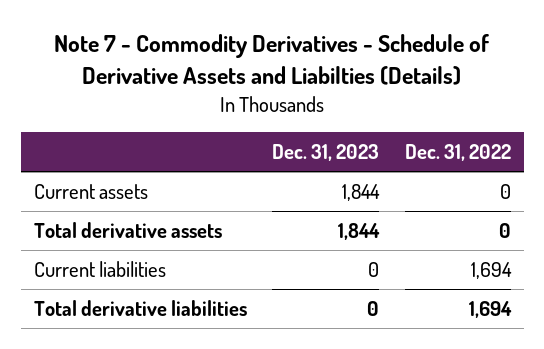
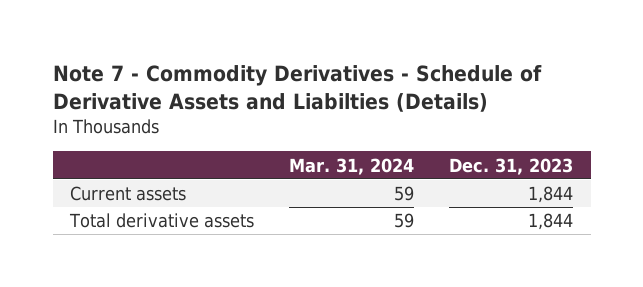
- | Dec. 31, 2023 | Dec. 31, 2022
+ | Mar. 31, 2024 | Dec. 31, 2023
- Current liabilities | 0 | 1,694
- Total derivative liabilities | 0 | 1,694

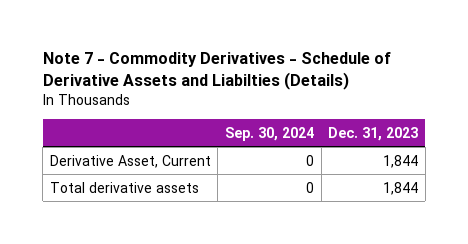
- | Mar. 31, 2024 | Dec. 31, 2023
+ | Sep. 30, 2024 | Dec. 31, 2023
- Current assets | 59 | 1,844
+ Derivative Asset, Current | 0 | 1,844

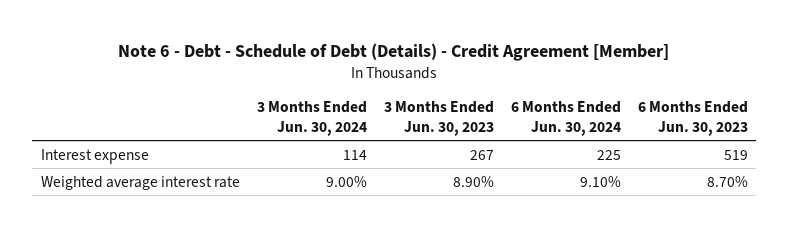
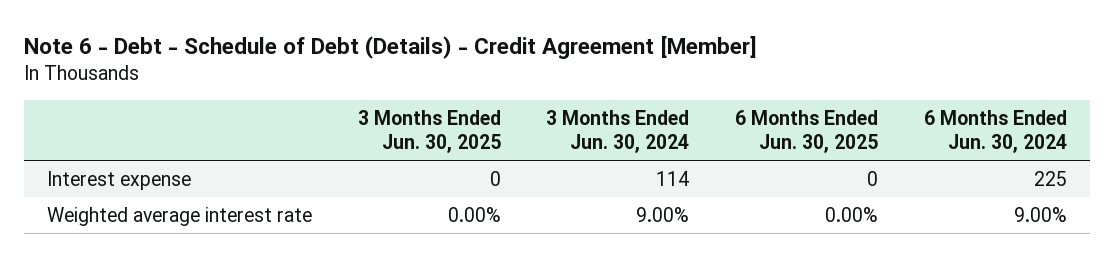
- | 3 Months Ended Jun. 30, 2024 | 3 Months Ended Jun. 30, 2023 | 6 Months Ended Jun. 30, 2024 | 6 Months Ended Jun. 30, 2023
+ | 3 Months Ended Jun. 30, 2025 | 3 Months Ended Jun. 30, 2024 | 6 Months Ended Jun. 30, 2025 | 6 Months Ended Jun. 30, 2024
- Weighted average interest rate | 9.00% | 8.90% | 9.10% | 8.70%
+ Weighted average interest rate | 0.00% | 9.00% | 0.00% | 9.00%

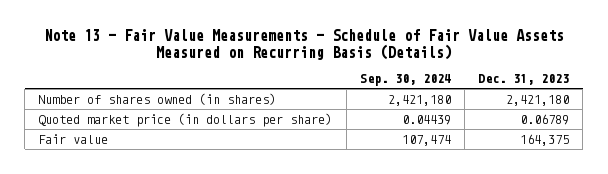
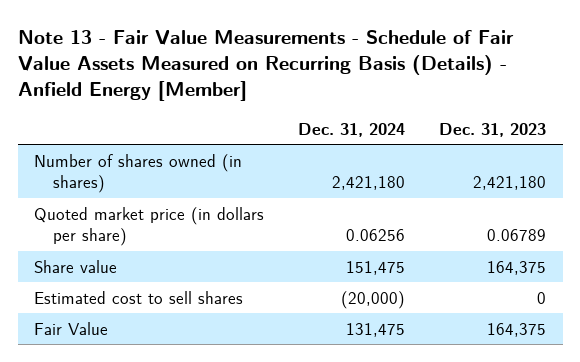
- Note 13 - Fair Value Measurements - Schedule of Fair Value Assets Measured on Recurring Basis (Details)
+ Note 13 - Fair Value Measurements - Schedule of Fair Value Assets Measured on Recurring Basis (Details) - Anfield Energy [Member]
- | Sep. 30, 2024 | Dec. 31, 2023
+ | Dec. 31, 2024 | Dec. 31, 2023
- Fair value | 107,474 | 164,375
+ Share value | 151,475 | 164,375
+ Estimated cost to sell shares | (20,000) | 0
+ Fair Value | 131,475 | 164,375

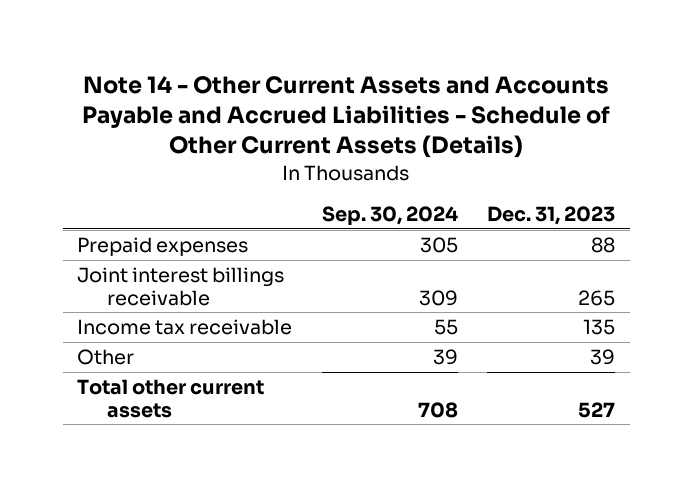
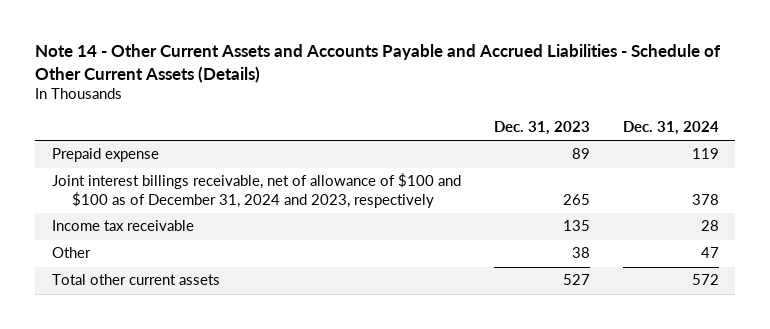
- | Sep. 30, 2024 | Dec. 31, 2023
+ | Dec. 31, 2023 | Dec. 31, 2024
- Prepaid expenses | 305 | 88
- Joint interest billings receivable | 309 | 265
+ Prepaid expense | 89 | 119
+ Joint interest billings receivable, net of allowance of $100 and $100 as of December 31, 2024 and 2023, respectively | 265 | 378
- Other | 39 | 39
+ Other | 38 | 47

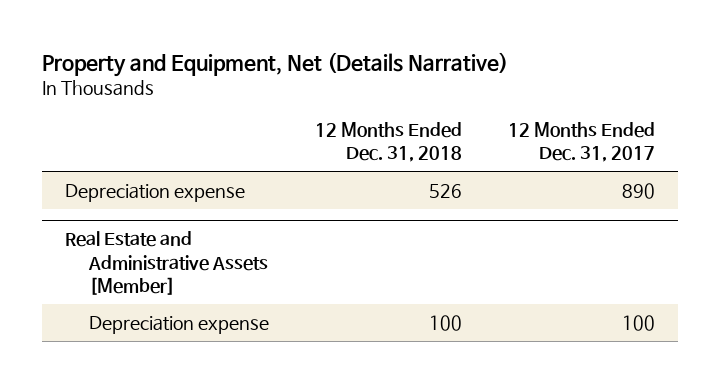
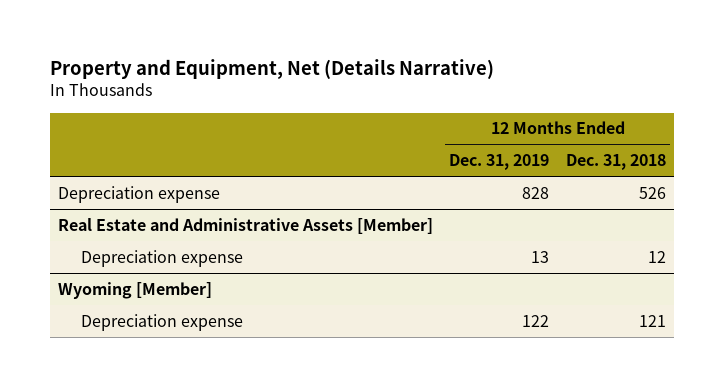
- | 12 Months Ended Dec. 31, 2018 | 12 Months Ended Dec. 31, 2017
+ | 12 Months Ended Dec. 31, 2019 | 12 Months Ended Dec. 31, 2018
@ Real Estate and Administrative Assets [Member]
- Depreciation expense | 100 | 100
+ Depreciation expense | 13 | 12
+ Wyoming [Member]
+ Depreciation expense | 122 | 121

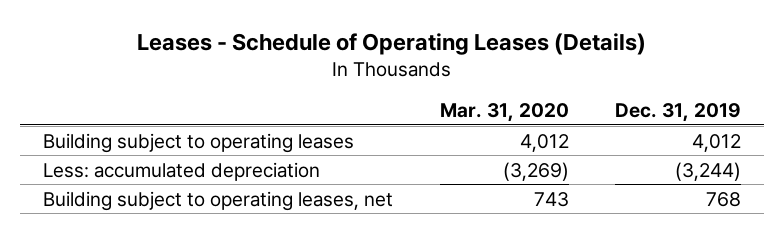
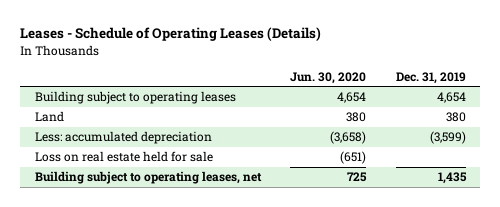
- | Mar. 31, 2020 | Dec. 31, 2019
+ | Jun. 30, 2020 | Dec. 31, 2019
- Building subject to operating leases | 4,012 | 4,012
- Less: accumulated depreciation | (3,269) | (3,244)
- Building subject to operating leases, net | 743 | 768
+ Building subject to operating leases | 4,654 | 4,654
+ Land | 380 | 380
+ Less: accumulated depreciation | (3,658) | (3,599)
+ Loss on real estate held for sale | (651) |
+ Building subject to operating leases, net | 725 | 1,435

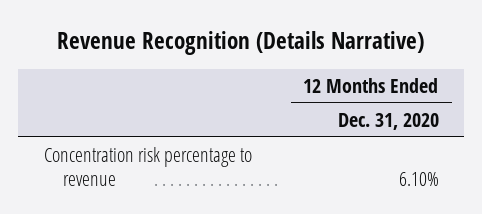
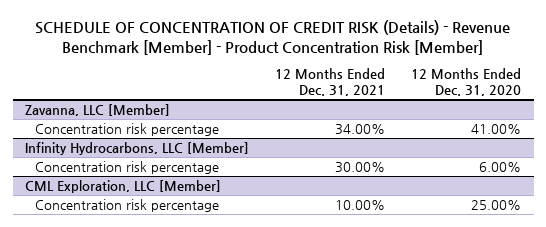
- Revenue Recognition (Details Narrative)
+ SCHEDULE OF CONCENTRATION OF CREDIT RISK (Details) - Revenue Benchmark [Member] - Product Concentration Risk [Member]
- | 12 Months Ended Dec. 31, 2020
+ | 12 Months Ended Dec. 31, 2021 | 12 Months Ended Dec. 31, 2020
- Concentration risk percentage to revenue | 6.10%
+ Zavanna, LLC [Member]
+ Concentration risk percentage | 34.00% | 41.00%
+ Infinity Hydrocarbons, LLC [Member]
+ Concentration risk percentage | 30.00% | 6.00%
+ CML Exploration, LLC [Member]
+ Concentration risk percentage | 10.00% | 25.00%

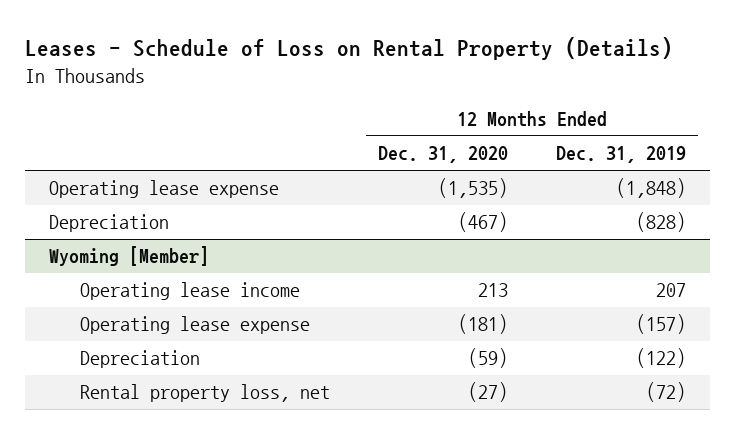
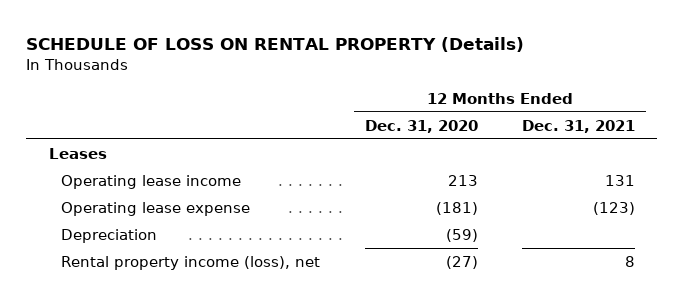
- Leases - Schedule of Loss on Rental Property (Details)
+ SCHEDULE OF LOSS ON RENTAL PROPERTY (Details)
- | 12 Months Ended Dec. 31, 2020 | 12 Months Ended Dec. 31, 2019
+ | 12 Months Ended Dec. 31, 2020 | 12 Months Ended Dec. 31, 2021
- Operating lease expense | (1,535) | (1,848)
- Depreciation | (467) | (828)
- Wyoming [Member]
+ Leases
- Rental property loss, net | (27) | (72)
+ Rental property income (loss), net | (27) | 8

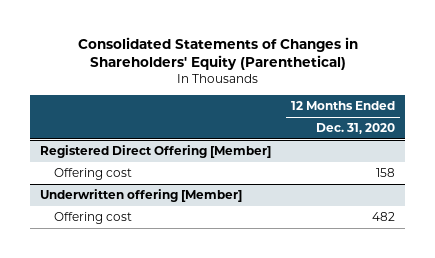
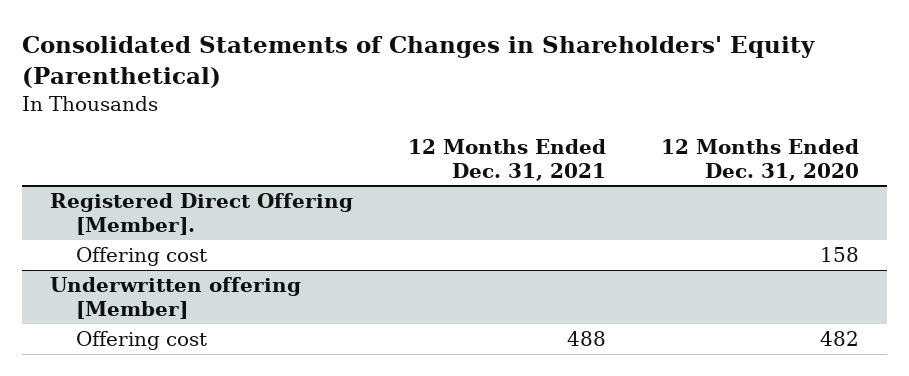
- | 12 Months Ended Dec. 31, 2020
+ | 12 Months Ended Dec. 31, 2021 | 12 Months Ended Dec. 31, 2020
- Registered Direct Offering [Member]
+ Registered Direct Offering [Member].

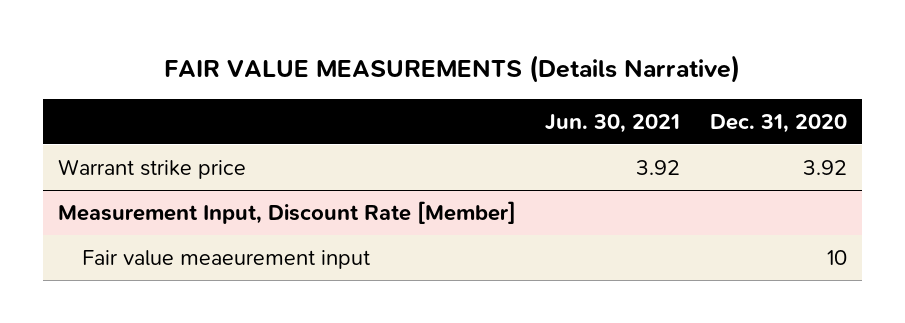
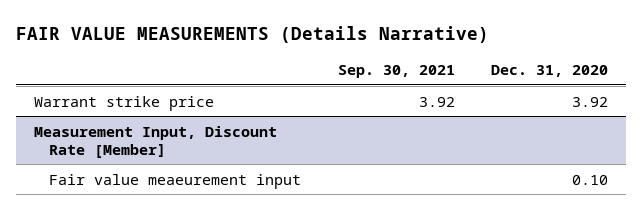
- | Jun. 30, 2021 | Dec. 31, 2020
+ | Sep. 30, 2021 | Dec. 31, 2020
@ Measurement Input, Discount Rate [Member]
- Fair value meaeurement input | | 10
+ Fair value meaeurement input | | 0.10

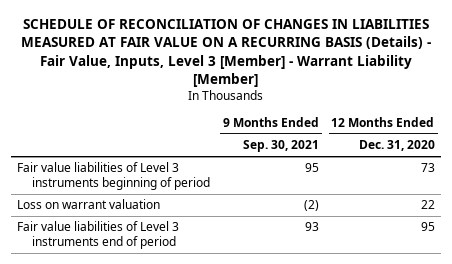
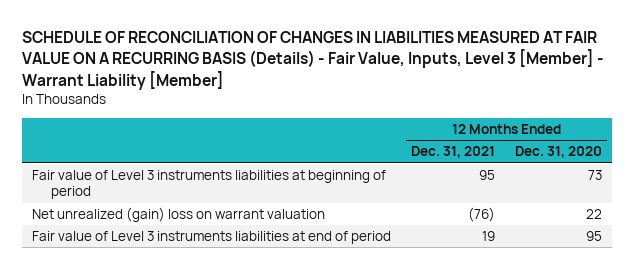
- | 9 Months Ended Sep. 30, 2021 | 12 Months Ended Dec. 31, 2020
+ | 12 Months Ended Dec. 31, 2021 | 12 Months Ended Dec. 31, 2020
- Fair value liabilities of Level 3 instruments beginning of period | 95 | 73
- Loss on warrant valuation | (2) | 22
- Fair value liabilities of Level 3 instruments end of period | 93 | 95
+ Fair value of Level 3 instruments liabilities at beginning of period | 95 | 73
+ Net unrealized (gain) loss on warrant valuation | (76) | 22
+ Fair value of Level 3 instruments liabilities at end of period | 19 | 95

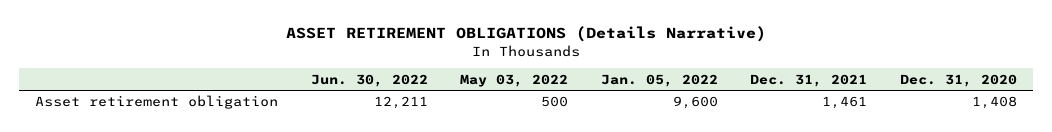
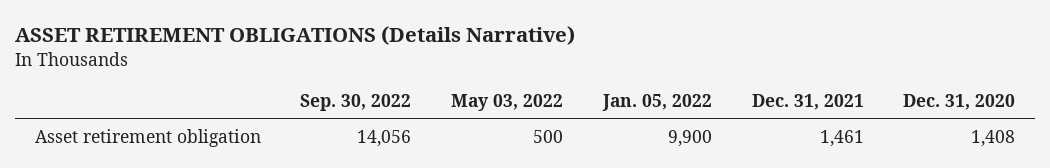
- | Jun. 30, 2022 | May 03, 2022 | Jan. 05, 2022 | Dec. 31, 2021 | Dec. 31, 2020
+ | Sep. 30, 2022 | May 03, 2022 | Jan. 05, 2022 | Dec. 31, 2021 | Dec. 31, 2020
- Asset retirement obligation | 12,211 | 500 | 9,600 | 1,461 | 1,408
+ Asset retirement obligation | 14,056 | 500 | 9,900 | 1,461 | 1,408

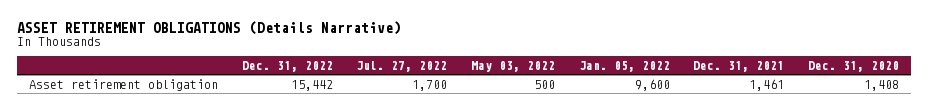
- | Sep. 30, 2022 | May 03, 2022 | Jan. 05, 2022 | Dec. 31, 2021 | Dec. 31, 2020
+ | Dec. 31, 2022 | Jul. 27, 2022 | May 03, 2022 | Jan. 05, 2022 | Dec. 31, 2021 | Dec. 31, 2020
- Asset retirement obligation | 14,056 | 500 | 9,900 | 1,461 | 1,408
+ Asset retirement obligation | 15,442 | 1,700 | 500 | 9,600 | 1,461 | 1,408

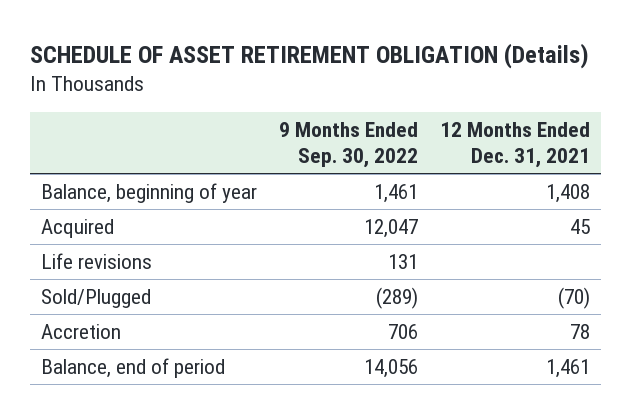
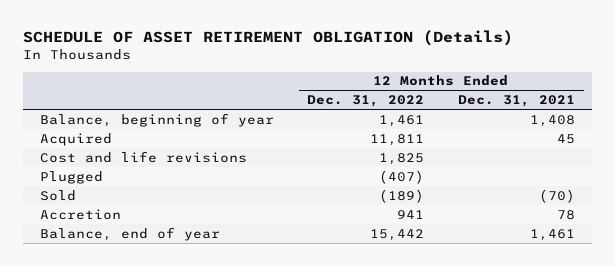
- | 9 Months Ended Sep. 30, 2022 | 12 Months Ended Dec. 31, 2021
+ | 12 Months Ended Dec. 31, 2022 | 12 Months Ended Dec. 31, 2021
- Life revisions | 131 |
- Sold/Plugged | (289) | (70)
+ Cost and life revisions | 1,825 |
+ Plugged | (407) |
+ Sold | (189) | (70)
- Balance, end of period | 14,056 | 1,461
+ Balance, end of year | 15,442 | 1,461

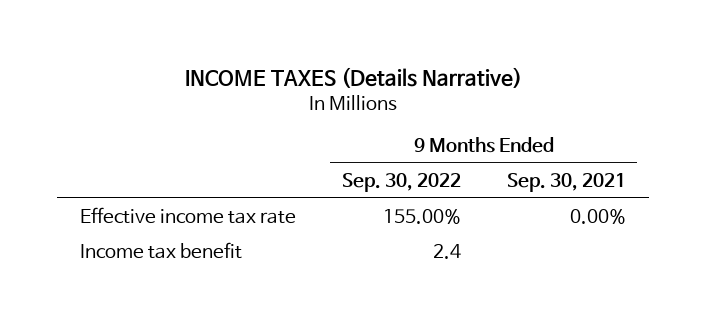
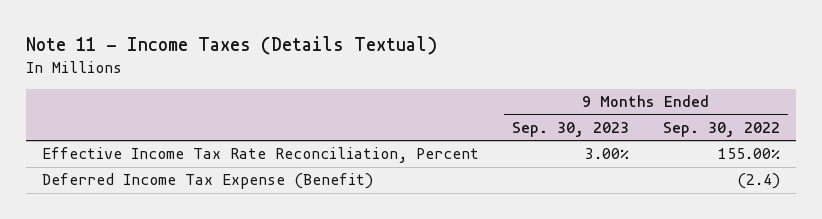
- INCOME TAXES (Details Narrative)
+ Note 11 - Income Taxes (Details Textual)
- | 9 Months Ended Sep. 30, 2022 | 9 Months Ended Sep. 30, 2021
+ | 9 Months Ended Sep. 30, 2023 | 9 Months Ended Sep. 30, 2022
- Effective income tax rate | 155.00% | 0.00%
- Income tax benefit | 2.4 |
+ Effective Income Tax Rate Reconciliation, Percent | 3.00% | 155.00%
+ Deferred Income Tax Expense (Benefit) | | (2.4)

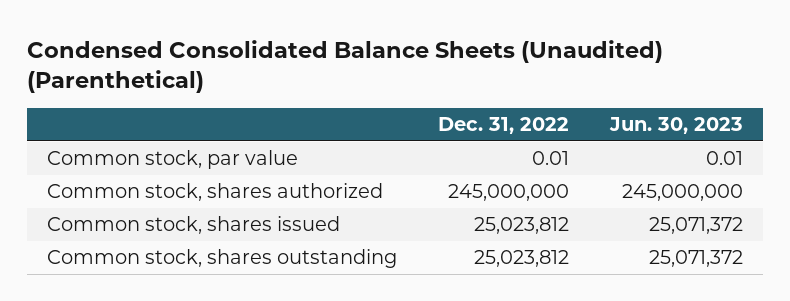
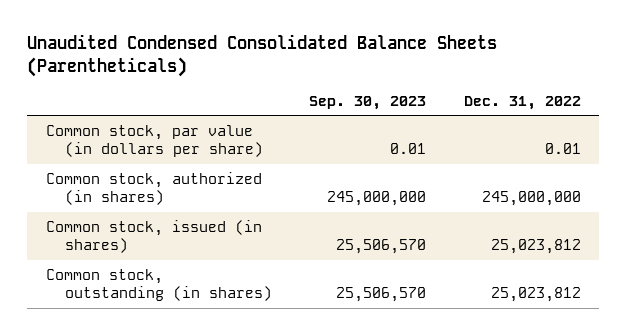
- Condensed Consolidated Balance Sheets (Unaudited) (Parenthetical)
+ Unaudited Condensed Consolidated Balance Sheets (Parentheticals)
- | Dec. 31, 2022 | Jun. 30, 2023
+ | Sep. 30, 2023 | Dec. 31, 2022
- Common stock, par value | 0.01 | 0.01
- Common stock, shares authorized | 245,000,000 | 245,000,000
- Common stock, shares issued | 25,023,812 | 25,071,372
- Common stock, shares outstanding | 25,023,812 | 25,071,372
+ Common stock, par value (in dollars per share) | 0.01 | 0.01
+ Common stock, authorized (in shares) | 245,000,000 | 245,000,000
+ Common stock, issued (in shares) | 25,506,570 | 25,023,812
+ Common stock, outstanding (in shares) | 25,506,570 | 25,023,812

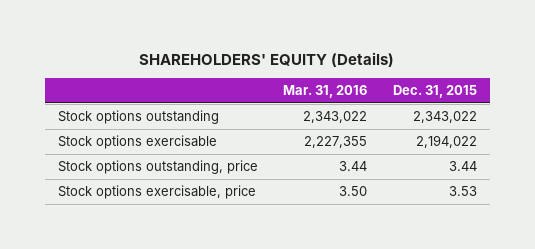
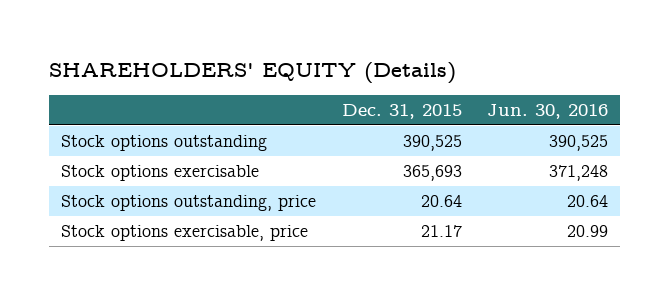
- | Mar. 31, 2016 | Dec. 31, 2015
+ | Dec. 31, 2015 | Jun. 30, 2016
- Stock options outstanding | 2,343,022 | 2,343,022
- Stock options exercisable | 2,227,355 | 2,194,022
- Stock options outstanding, price | 3.44 | 3.44
- Stock options exercisable, price | 3.50 | 3.53
+ Stock options outstanding | 390,525 | 390,525
+ Stock options exercisable | 365,693 | 371,248
+ Stock options outstanding, price | 20.64 | 20.64
+ Stock options exercisable, price | 21.17 | 20.99

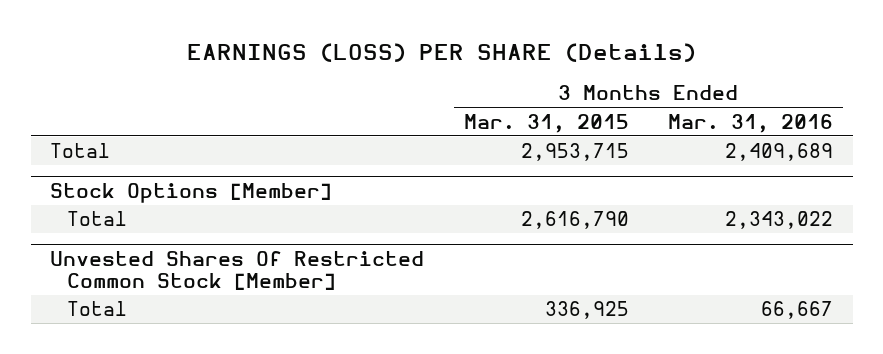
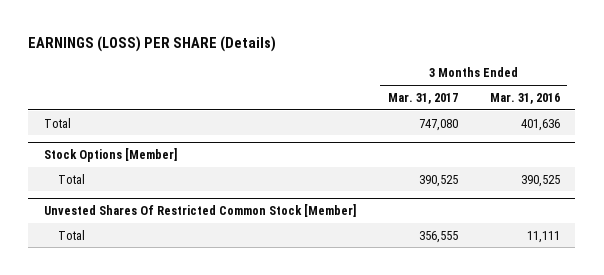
- | 3 Months Ended Mar. 31, 2015 | 3 Months Ended Mar. 31, 2016
+ | 3 Months Ended Mar. 31, 2017 | 3 Months Ended Mar. 31, 2016
- Total | 2,953,715 | 2,409,689
+ Total | 747,080 | 401,636
@ Stock Options [Member]
- Total | 2,616,790 | 2,343,022
+ Total | 390,525 | 390,525
@ Unvested Shares Of Restricted Common Stock [Member]
- Total | 336,925 | 66,667
+ Total | 356,555 | 11,111

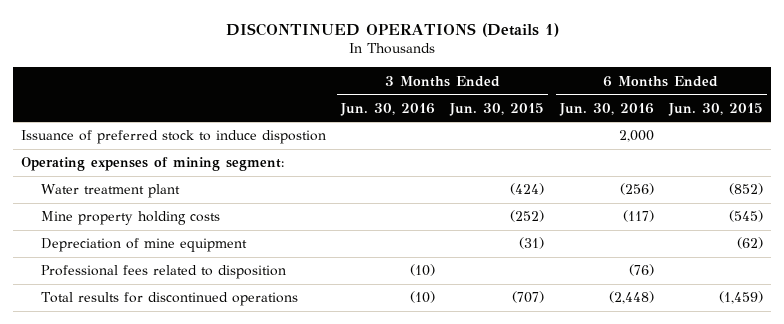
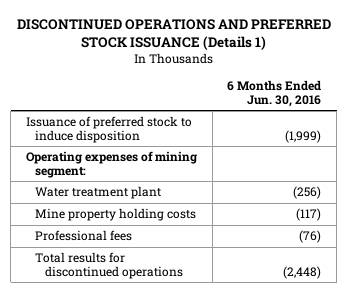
- DISCONTINUED OPERATIONS (Details 1)
+ DISCONTINUED OPERATIONS AND PREFERRED STOCK ISSUANCE (Details 1)
- | 3 Months Ended Jun. 30, 2016 | 3 Months Ended Jun. 30, 2015 | 6 Months Ended Jun. 30, 2016 | 6 Months Ended Jun. 30, 2015
+ | 6 Months Ended Jun. 30, 2016
- Issuance of preferred stock to induce dispostion | | | 2,000 |
+ Issuance of preferred stock to induce disposition | (1,999)
- Depreciation of mine equipment | | (31) | | (62)
- Professional fees related to disposition | (10) | | (76) |
+ Professional fees | (76)

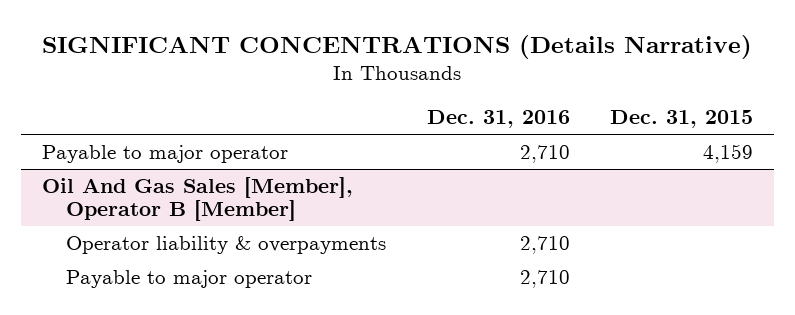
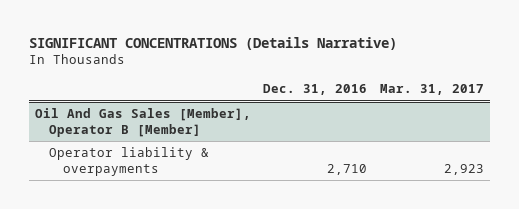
- | Dec. 31, 2016 | Dec. 31, 2015
+ | Dec. 31, 2016 | Mar. 31, 2017
- Payable to major operator | 2,710 | 4,159
@ Oil And Gas Sales [Member], Operator B [Member]
- Payable to major operator | 2,710 |

